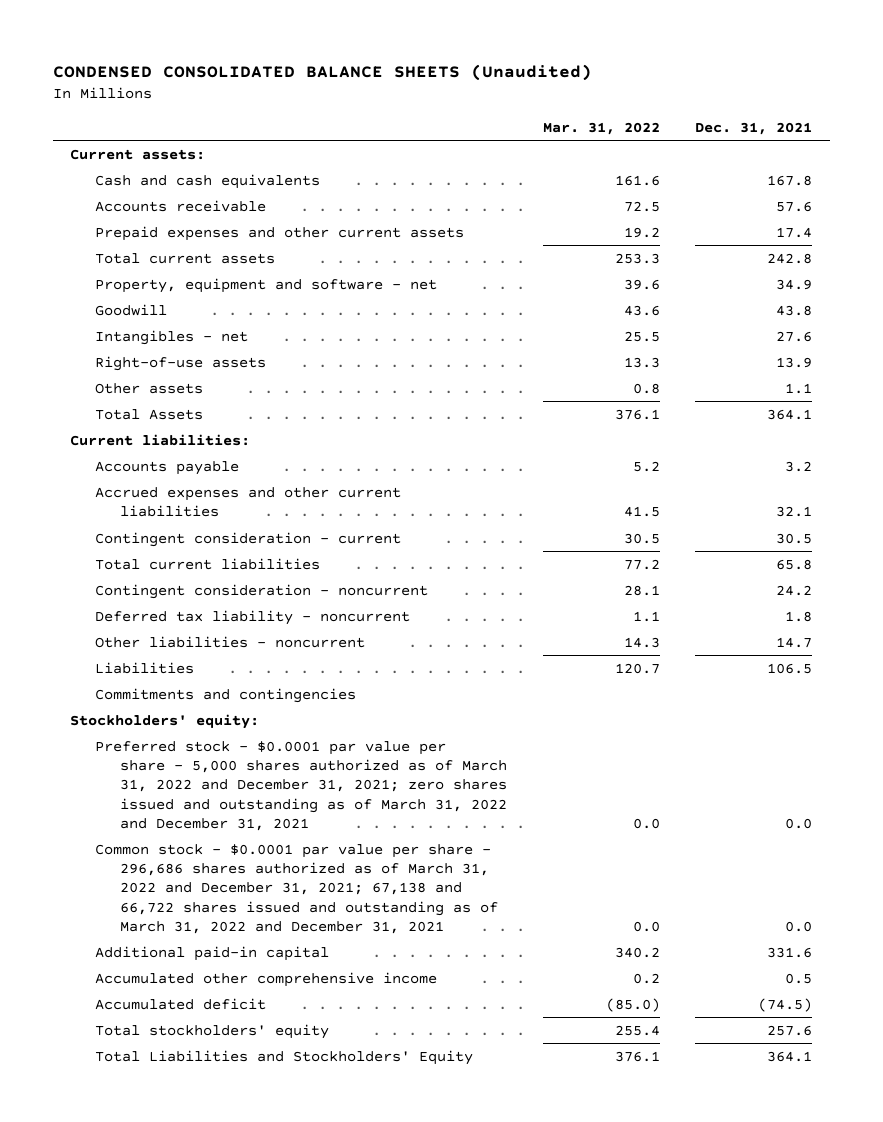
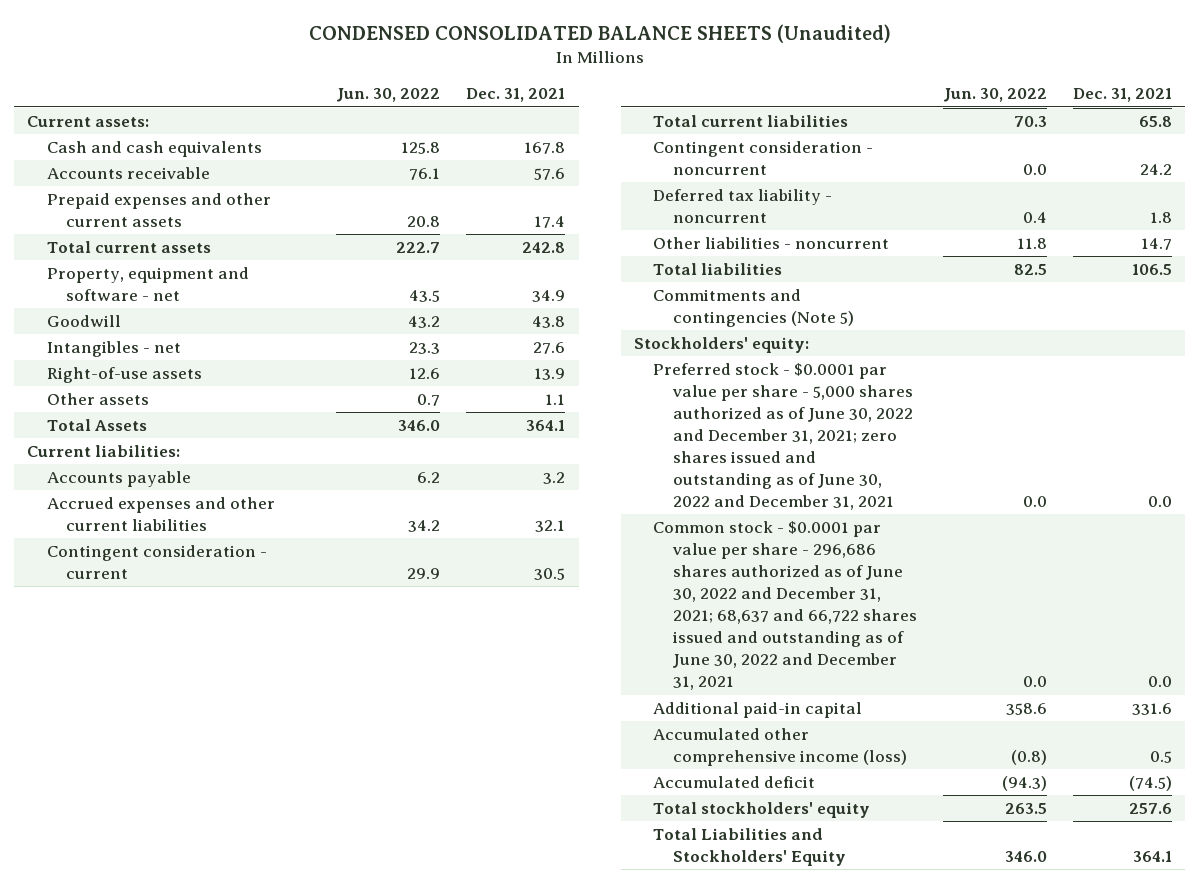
- | Mar. 31, 2022 | Dec. 31, 2021
+ | Jun. 30, 2022 | Dec. 31, 2021
- Liabilities | 120.7 | 106.5
- Commitments and contingencies
+ Total liabilities | 82.5 | 106.5
+ Commitments and contingencies (Note 5)
- Preferred stock - $0.0001 par value per share - 5,000 shares authorized as of March 31, 2022 and December 31, 2021; zero shares issued and outstanding as of March 31, 2022 and December 31, 2021 | 0.0 | 0.0
- Common stock - $0.0001 par value per share - 296,686 shares authorized as of March 31, 2022 and December 31, 2021; 67,138 and 66,722 shares issued and outstanding as of March 31, 2022 and December 31, 2021 | 0.0 | 0.0
+ Preferred stock - $0.0001 par value per share - 5,000 shares authorized as of June 30, 2022 and December 31, 2021; zero shares issued and outstanding as of June 30, 2022 and December 31, 2021 | 0.0 | 0.0
+ Common stock - $0.0001 par value per share - 296,686 shares authorized as of June 30, 2022 and December 31, 2021; 68,637 and 66,722 shares issued and outstanding as of June 30, 2022 and December 31, 2021 | 0.0 | 0.0
- Accumulated other comprehensive income | 0.2 | 0.5
+ Accumulated other comprehensive income (loss) | (0.8) | 0.5

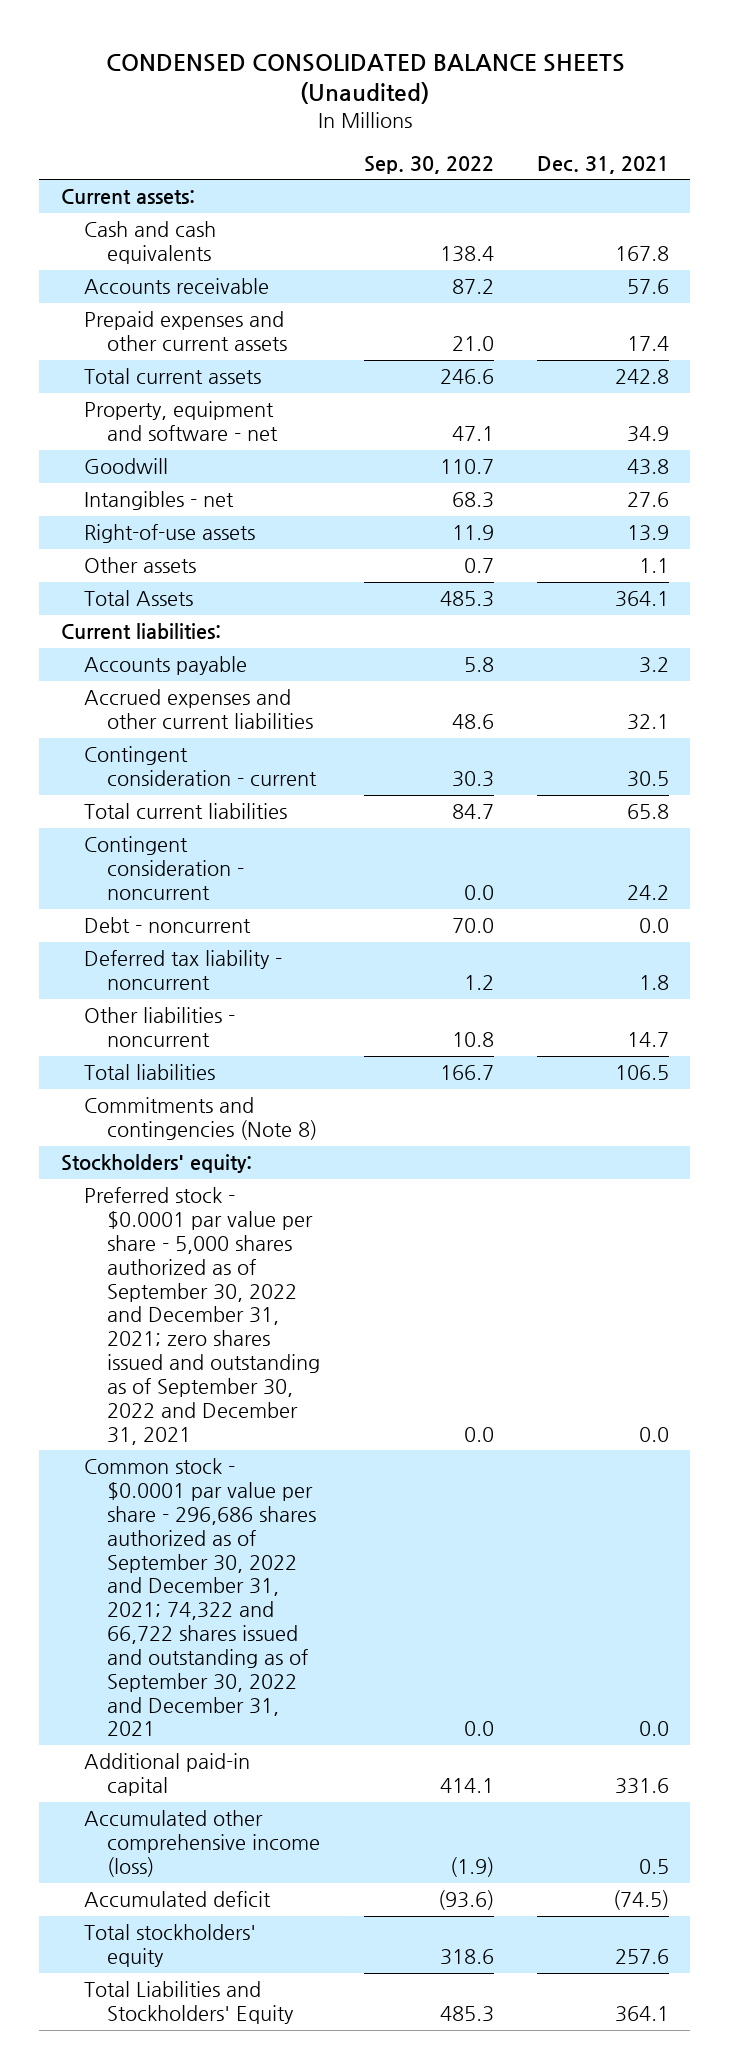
- | Jun. 30, 2022 | Dec. 31, 2021
+ | Sep. 30, 2022 | Dec. 31, 2021
+ Debt - noncurrent | 70.0 | 0.0
- Commitments and contingencies (Note 5)
+ Commitments and contingencies (Note 8)
- Preferred stock - $0.0001 par value per share - 5,000 shares authorized as of June 30, 2022 and December 31, 2021; zero shares issued and outstanding as of June 30, 2022 and December 31, 2021 | 0.0 | 0.0
- Common stock - $0.0001 par value per share - 296,686 shares authorized as of June 30, 2022 and December 31, 2021; 68,637 and 66,722 shares issued and outstanding as of June 30, 2022 and December 31, 2021 | 0.0 | 0.0
+ Preferred stock - $0.0001 par value per share - 5,000 shares authorized as of September 30, 2022 and December 31, 2021; zero shares issued and outstanding as of September 30, 2022 and December 31, 2021 | 0.0 | 0.0
+ Common stock - $0.0001 par value per share - 296,686 shares authorized as of September 30, 2022 and December 31, 2021; 74,322 and 66,722 shares issued and outstanding as of September 30, 2022 and December 31, 2021 | 0.0 | 0.0

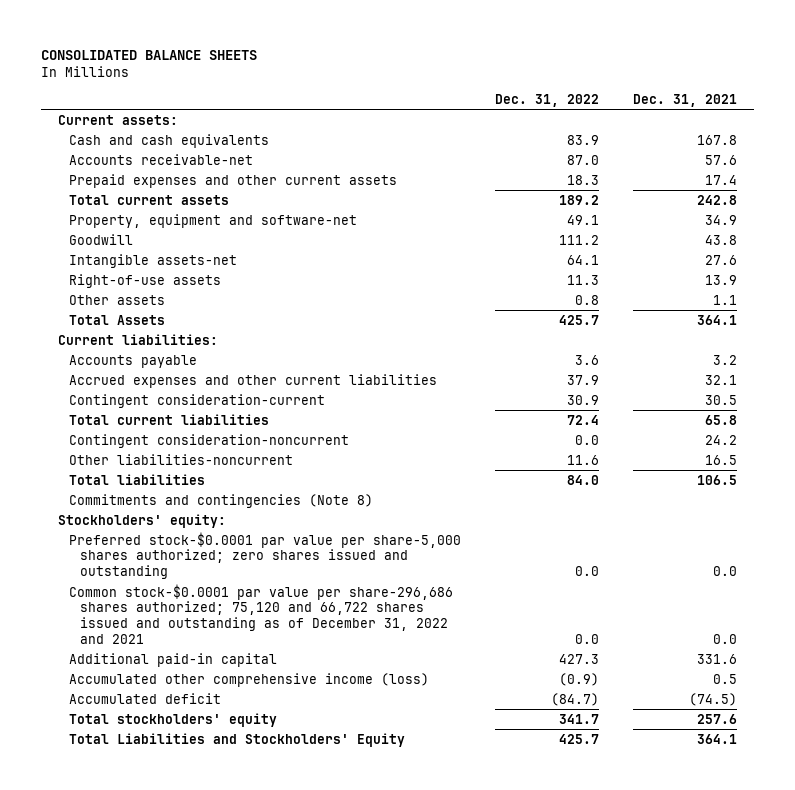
- CONDENSED CONSOLIDATED BALANCE SHEETS (Unaudited)
+ CONSOLIDATED BALANCE SHEETS
- | Sep. 30, 2022 | Dec. 31, 2021
+ | Dec. 31, 2022 | Dec. 31, 2021
- Accounts receivable | 87.2 | 57.6
+ Accounts receivable-net | 87.0 | 57.6
- Property, equipment and software - net | 47.1 | 34.9
+ Property, equipment and software-net | 49.1 | 34.9
- Intangibles - net | 68.3 | 27.6
+ Intangible assets-net | 64.1 | 27.6
- Contingent consideration - current | 30.3 | 30.5
+ Contingent consideration-current | 30.9 | 30.5
- Contingent consideration - noncurrent | 0.0 | 24.2
- Debt - noncurrent | 70.0 | 0.0
- Deferred tax liability - noncurrent | 1.2 | 1.8
- Other liabilities - noncurrent | 10.8 | 14.7
+ Contingent consideration-noncurrent | 0.0 | 24.2
+ Other liabilities-noncurrent | 11.6 | 16.5
- Preferred stock - $0.0001 par value per share - 5,000 shares authorized as of September 30, 2022 and December 31, 2021; zero shares issued and outstanding as of September 30, 2022 and December 31, 2021 | 0.0 | 0.0
- Common stock - $0.0001 par value per share - 296,686 shares authorized as of September 30, 2022 and December 31, 2021; 74,322 and 66,722 shares issued and outstanding as of September 30, 2022 and December 31, 2021 | 0.0 | 0.0
+ Preferred stock-$0.0001 par value per share-5,000 shares authorized; zero shares issued and outstanding | 0.0 | 0.0
+ Common stock-$0.0001 par value per share-296,686 shares authorized; 75,120 and 66,722 shares issued and outstanding as of December 31, 2022 and 2021 | 0.0 | 0.0

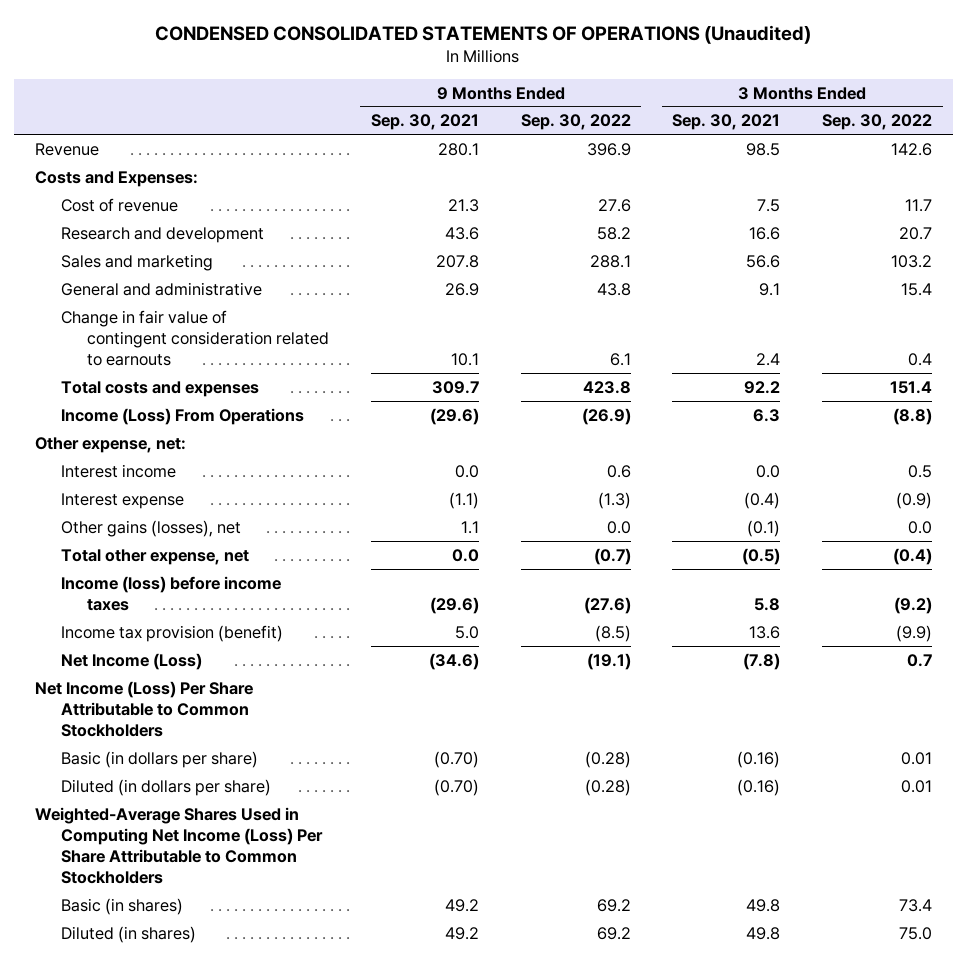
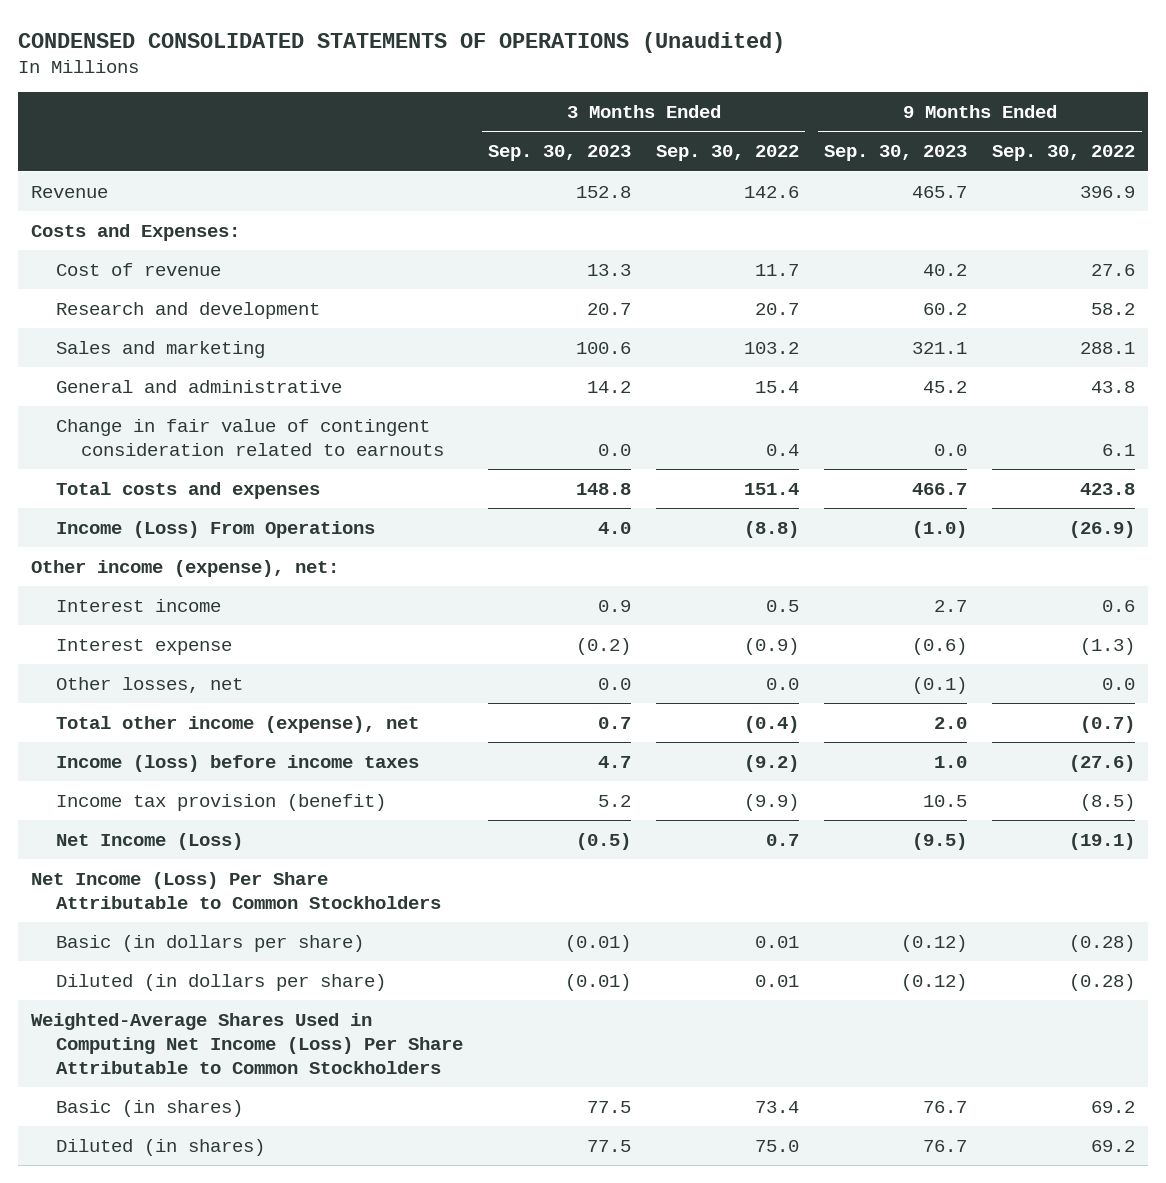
- | 9 Months Ended Sep. 30, 2021 | 9 Months Ended Sep. 30, 2022 | 3 Months Ended Sep. 30, 2021 | 3 Months Ended Sep. 30, 2022
+ | 3 Months Ended Sep. 30, 2023 | 3 Months Ended Sep. 30, 2022 | 9 Months Ended Sep. 30, 2023 | 9 Months Ended Sep. 30, 2022
- Other expense, net:
+ Other income (expense), net:
- Other gains (losses), net | 1.1 | 0.0 | (0.1) | 0.0
- Total other expense, net | 0.0 | (0.7) | (0.5) | (0.4)
+ Other losses, net | 0.0 | 0.0 | (0.1) | 0.0
+ Total other income (expense), net | 0.7 | (0.4) | 2.0 | (0.7)

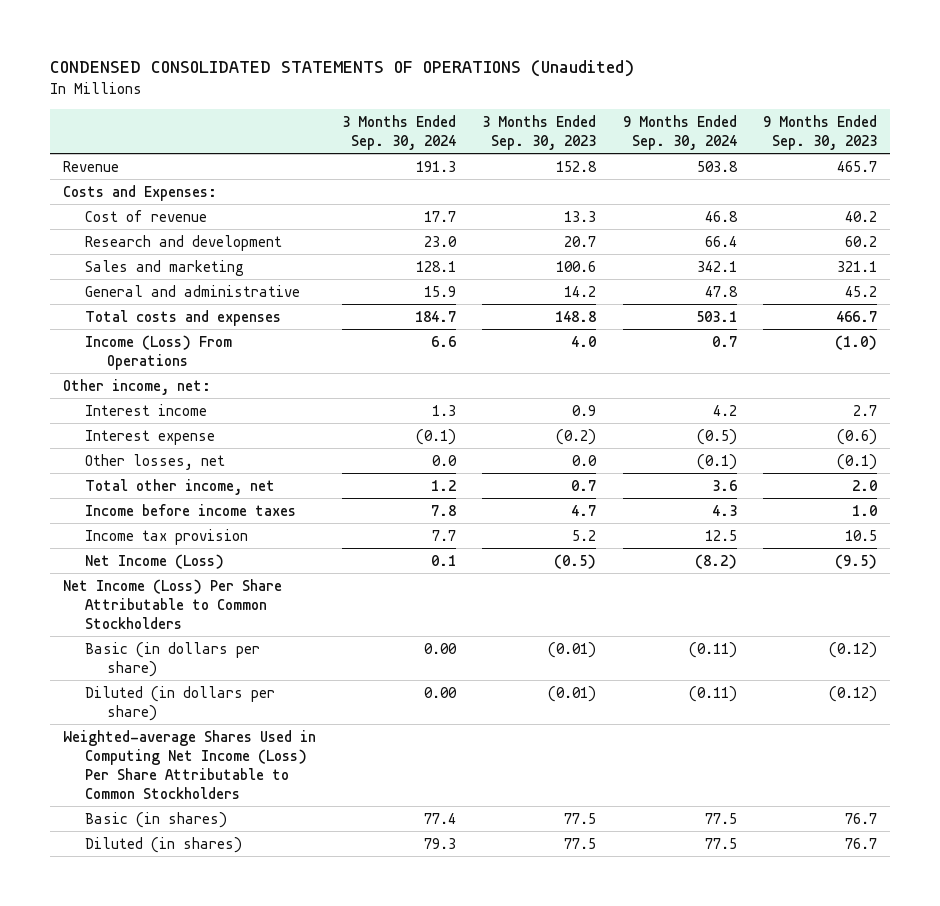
- | 3 Months Ended Sep. 30, 2023 | 3 Months Ended Sep. 30, 2022 | 9 Months Ended Sep. 30, 2023 | 9 Months Ended Sep. 30, 2022
+ | 3 Months Ended Sep. 30, 2024 | 3 Months Ended Sep. 30, 2023 | 9 Months Ended Sep. 30, 2024 | 9 Months Ended Sep. 30, 2023
- Change in fair value of contingent consideration related to earnouts | 0.0 | 0.4 | 0.0 | 6.1
- Other income (expense), net:
+ Other income, net:
- Total other income (expense), net | 0.7 | (0.4) | 2.0 | (0.7)
- Income (loss) before income taxes | 4.7 | (9.2) | 1.0 | (27.6)
- Income tax provision (benefit) | 5.2 | (9.9) | 10.5 | (8.5)
+ Total other income, net | 1.2 | 0.7 | 3.6 | 2.0
+ Income before income taxes | 7.8 | 4.7 | 4.3 | 1.0
+ Income tax provision | 7.7 | 5.2 | 12.5 | 10.5
- Weighted-Average Shares Used in Computing Net Income (Loss) Per Share Attributable to Common Stockholders
+ Weighted-average Shares Used in Computing Net Income (Loss) Per Share Attributable to Common Stockholders

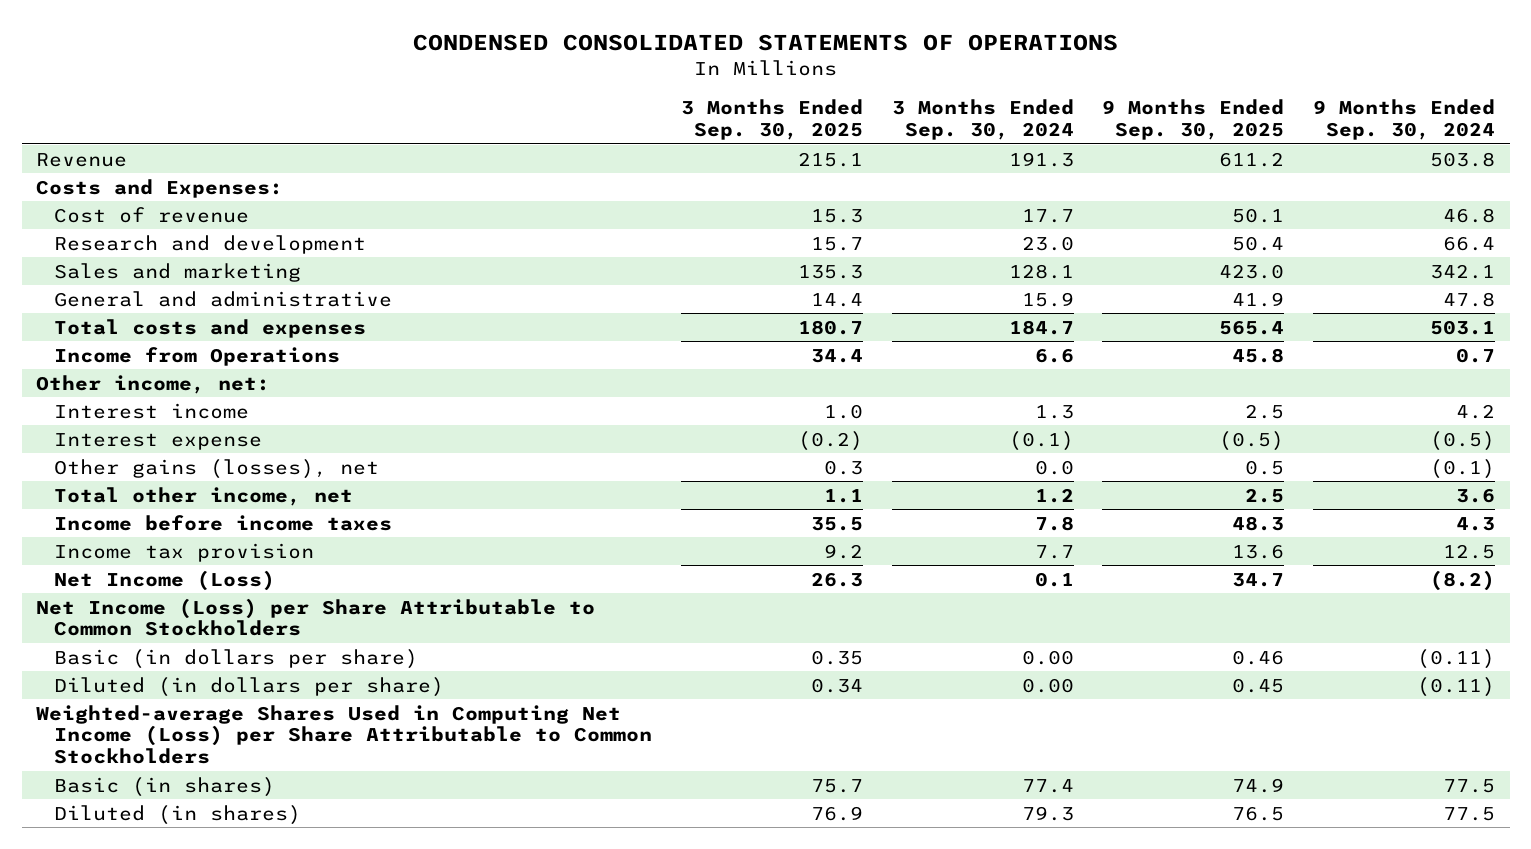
- CONDENSED CONSOLIDATED STATEMENTS OF OPERATIONS (Unaudited)
+ CONDENSED CONSOLIDATED STATEMENTS OF OPERATIONS
- | 3 Months Ended Sep. 30, 2024 | 3 Months Ended Sep. 30, 2023 | 9 Months Ended Sep. 30, 2024 | 9 Months Ended Sep. 30, 2023
+ | 3 Months Ended Sep. 30, 2025 | 3 Months Ended Sep. 30, 2024 | 9 Months Ended Sep. 30, 2025 | 9 Months Ended Sep. 30, 2024
- Income (Loss) From Operations | 6.6 | 4.0 | 0.7 | (1.0)
+ Income from Operations | 34.4 | 6.6 | 45.8 | 0.7
- Other losses, net | 0.0 | 0.0 | (0.1) | (0.1)
+ Other gains (losses), net | 0.3 | 0.0 | 0.5 | (0.1)
- Net Income (Loss) Per Share Attributable to Common Stockholders
+ Net Income (Loss) per Share Attributable to Common Stockholders
- Weighted-average Shares Used in Computing Net Income (Loss) Per Share Attributable to Common Stockholders
+ Weighted-average Shares Used in Computing Net Income (Loss) per Share Attributable to Common Stockholders

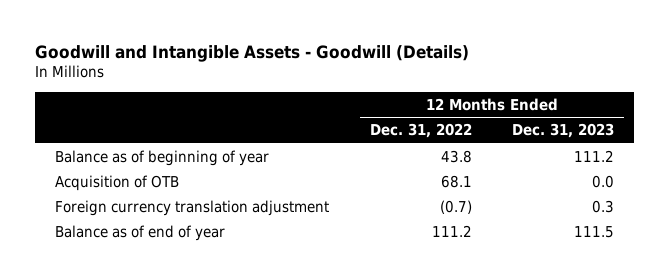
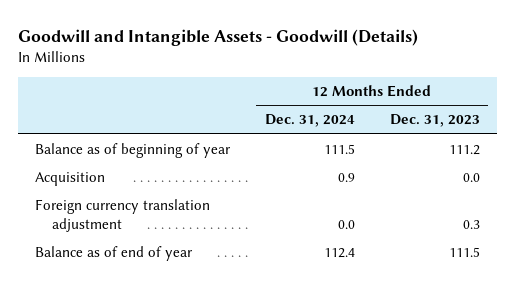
- | 12 Months Ended Dec. 31, 2022 | 12 Months Ended Dec. 31, 2023
+ | 12 Months Ended Dec. 31, 2024 | 12 Months Ended Dec. 31, 2023
- Acquisition of OTB | 68.1 | 0.0
+ Acquisition | 0.9 | 0.0

